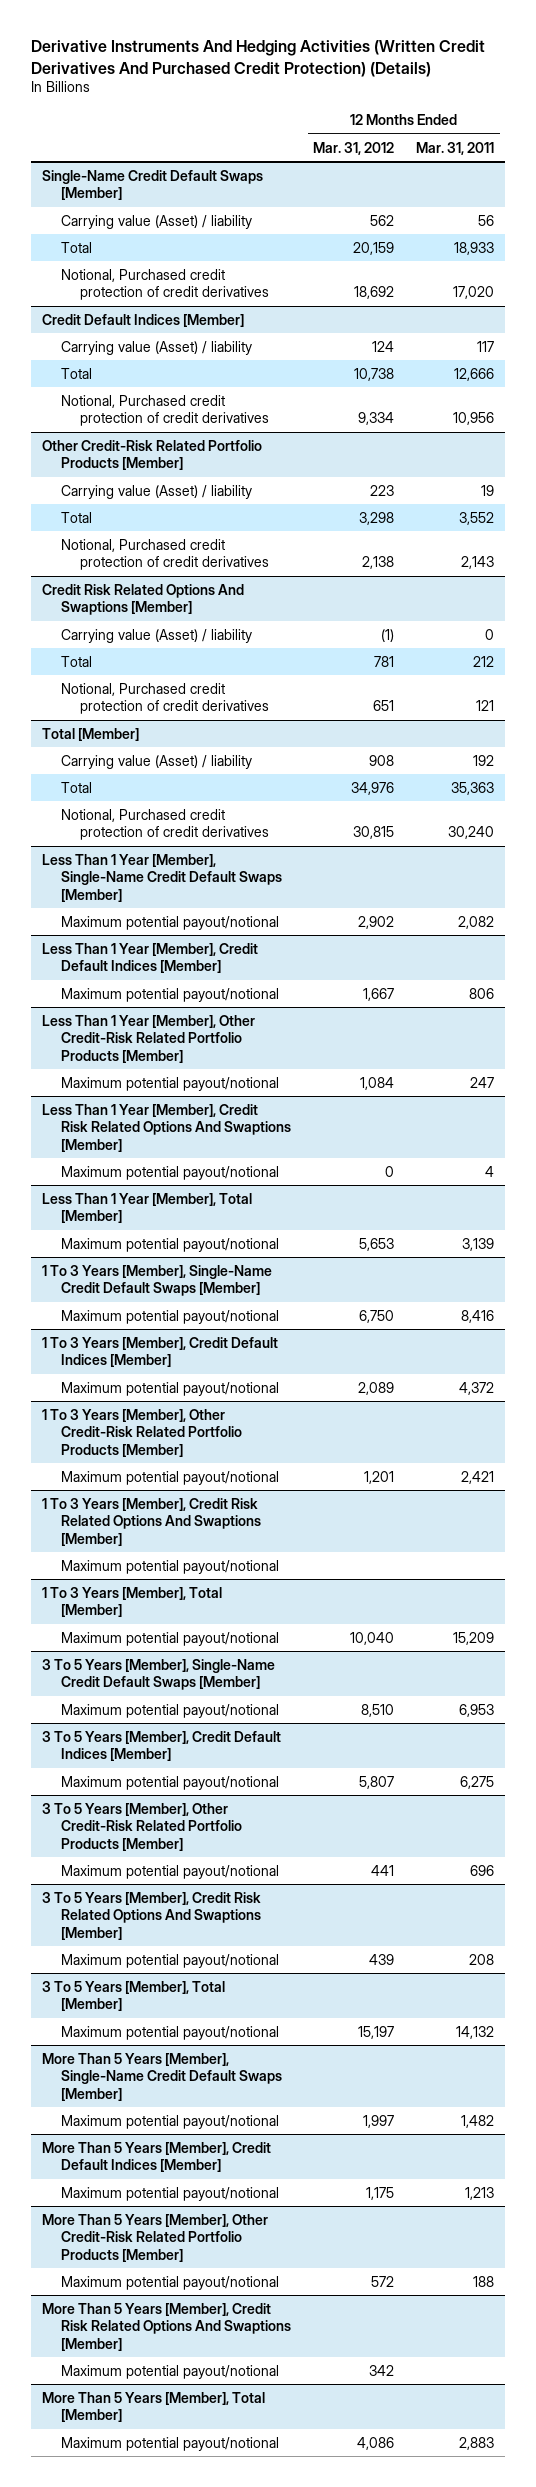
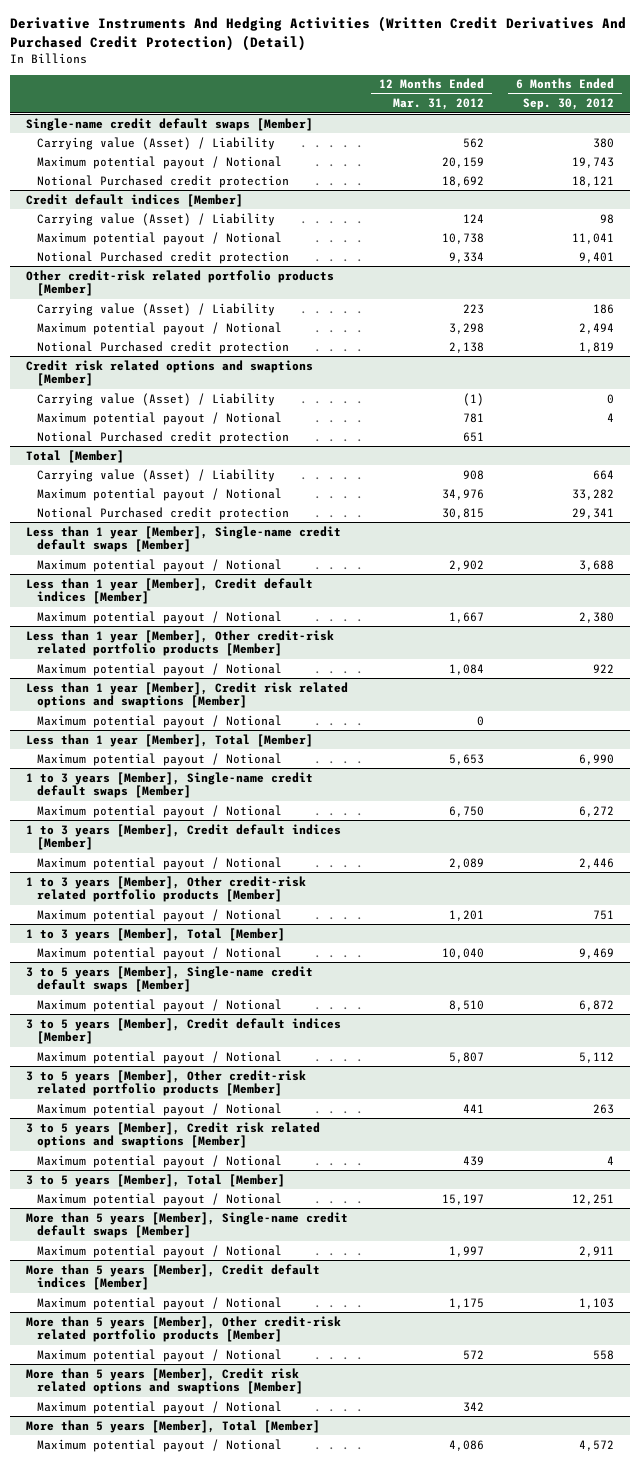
- Derivative Instruments And Hedging Activities (Written Credit Derivatives And Purchased Credit Protection) (Details)
+ Derivative Instruments And Hedging Activities (Written Credit Derivatives And Purchased Credit Protection) (Detail)
- | 12 Months Ended Mar. 31, 2012 | 12 Months Ended Mar. 31, 2011
+ | 12 Months Ended Mar. 31, 2012 | 6 Months Ended Sep. 30, 2012
- Single-Name Credit Default Swaps [Member]
- Carrying value (Asset) / liability | 562 | 56
- Total | 20,159 | 18,933
- Notional, Purchased credit protection of credit derivatives | 18,692 | 17,020
- Credit Default Indices [Member]
- Carrying value (Asset) / liability | 124 | 117
- Total | 10,738 | 12,666
- Notional, Purchased credit protection of credit derivatives | 9,334 | 10,956
- Other Credit-Risk Related Portfolio Products [Member]
- Carrying value (Asset) / liability | 223 | 19
- Total | 3,298 | 3,552
- Notional, Purchased credit protection of credit derivatives | 2,138 | 2,143
- Credit Risk Related Options And Swaptions [Member]
- Carrying value (Asset) / liability | (1) | 0
- Total | 781 | 212
- Notional, Purchased credit protection of credit derivatives | 651 | 121
+ Single-name credit default swaps [Member]
+ Carrying value (Asset) / Liability | 562 | 380
+ Maximum potential payout / Notional | 20,159 | 19,743
+ Notional Purchased credit protection | 18,692 | 18,121
+ Credit default indices [Member]
+ Carrying value (Asset) / Liability | 124 | 98
+ Maximum potential payout / Notional | 10,738 | 11,041
+ Notional Purchased credit protection | 9,334 | 9,401
+ Other credit-risk related portfolio products [Member]
+ Carrying value (Asset) / Liability | 223 | 186
+ Maximum potential payout / Notional | 3,298 | 2,494
+ Notional Purchased credit protection | 2,138 | 1,819
+ Credit risk related options and swaptions [Member]
+ Carrying value (Asset) / Liability | (1) | 0
+ Maximum potential payout / Notional | 781 | 4
+ Notional Purchased credit protection | 651 |
@ Total [Member]
- Carrying value (Asset) / liability | 908 | 192
- Total | 34,976 | 35,363
- Notional, Purchased credit protection of credit derivatives | 30,815 | 30,240
- Less Than 1 Year [Member], Single-Name Credit Default Swaps [Member]
- Maximum potential payout/notional | 2,902 | 2,082
- Less Than 1 Year [Member], Credit Default Indices [Member]
- Maximum potential payout/notional | 1,667 | 806
- Less Than 1 Year [Member], Other Credit-Risk Related Portfolio Products [Member]
- Maximum potential payout/notional | 1,084 | 247
- Less Than 1 Year [Member], Credit Risk Related Options And Swaptions [Member]
- Maximum potential payout/notional | 0 | 4
- Less Than 1 Year [Member], Total [Member]
- Maximum potential payout/notional | 5,653 | 3,139
- 1 To 3 Years [Member], Single-Name Credit Default Swaps [Member]
- Maximum potential payout/notional | 6,750 | 8,416
- 1 To 3 Years [Member], Credit Default Indices [Member]
- Maximum potential payout/notional | 2,089 | 4,372
- 1 To 3 Years [Member], Other Credit-Risk Related Portfolio Products [Member]
- Maximum potential payout/notional | 1,201 | 2,421
- 1 To 3 Years [Member], Credit Risk Related Options And Swaptions [Member]
- Maximum potential payout/notional
- 1 To 3 Years [Member], Total [Member]
- Maximum potential payout/notional | 10,040 | 15,209
- 3 To 5 Years [Member], Single-Name Credit Default Swaps [Member]
- Maximum potential payout/notional | 8,510 | 6,953
- 3 To 5 Years [Member], Credit Default Indices [Member]
- Maximum potential payout/notional | 5,807 | 6,275
- 3 To 5 Years [Member], Other Credit-Risk Related Portfolio Products [Member]
- Maximum potential payout/notional | 441 | 696
- 3 To 5 Years [Member], Credit Risk Related Options And Swaptions [Member]
- Maximum potential payout/notional | 439 | 208
- 3 To 5 Years [Member], Total [Member]
- Maximum potential payout/notional | 15,197 | 14,132
- More Than 5 Years [Member], Single-Name Credit Default Swaps [Member]
- Maximum potential payout/notional | 1,997 | 1,482
- More Than 5 Years [Member], Credit Default Indices [Member]
- Maximum potential payout/notional | 1,175 | 1,213
- More Than 5 Years [Member], Other Credit-Risk Related Portfolio Products [Member]
- Maximum potential payout/notional | 572 | 188
- More Than 5 Years [Member], Credit Risk Related Options And Swaptions [Member]
- Maximum potential payout/notional | 342 |
- More Than 5 Years [Member], Total [Member]
- Maximum potential payout/notional | 4,086 | 2,883
@ Total [Member]
+ Carrying value (Asset) / Liability | 908 | 664
+ Maximum potential payout / Notional | 34,976 | 33,282
+ Notional Purchased credit protection | 30,815 | 29,341
+ Less than 1 year [Member], Single-name credit default swaps [Member]
+ Maximum potential payout / Notional | 2,902 | 3,688
+ Less than 1 year [Member], Credit default indices [Member]
+ Maximum potential payout / Notional | 1,667 | 2,380
+ Less than 1 year [Member], Other credit-risk related portfolio products [Member]
+ Maximum potential payout / Notional | 1,084 | 922
+ Less than 1 year [Member], Credit risk related options and swaptions [Member]
+ Maximum potential payout / Notional | 0 |
+ Less than 1 year [Member], Total [Member]
+ Maximum potential payout / Notional | 5,653 | 6,990
+ 1 to 3 years [Member], Single-name credit default swaps [Member]
+ Maximum potential payout / Notional | 6,750 | 6,272
+ 1 to 3 years [Member], Credit default indices [Member]
+ Maximum potential payout / Notional | 2,089 | 2,446
+ 1 to 3 years [Member], Other credit-risk related portfolio products [Member]
+ Maximum potential payout / Notional | 1,201 | 751
+ 1 to 3 years [Member], Total [Member]
+ Maximum potential payout / Notional | 10,040 | 9,469
+ 3 to 5 years [Member], Single-name credit default swaps [Member]
+ Maximum potential payout / Notional | 8,510 | 6,872
+ 3 to 5 years [Member], Credit default indices [Member]
+ Maximum potential payout / Notional | 5,807 | 5,112
+ 3 to 5 years [Member], Other credit-risk related portfolio products [Member]
+ Maximum potential payout / Notional | 441 | 263
+ 3 to 5 years [Member], Credit risk related options and swaptions [Member]
+ Maximum potential payout / Notional | 439 | 4
+ 3 to 5 years [Member], Total [Member]
+ Maximum potential payout / Notional | 15,197 | 12,251
+ More than 5 years [Member], Single-name credit default swaps [Member]
+ Maximum potential payout / Notional | 1,997 | 2,911
+ More than 5 years [Member], Credit default indices [Member]
+ Maximum potential payout / Notional | 1,175 | 1,103
+ More than 5 years [Member], Other credit-risk related portfolio products [Member]
+ Maximum potential payout / Notional | 572 | 558
+ More than 5 years [Member], Credit risk related options and swaptions [Member]
+ Maximum potential payout / Notional | 342 |
+ More than 5 years [Member], Total [Member]
+ Maximum potential payout / Notional | 4,086 | 4,572

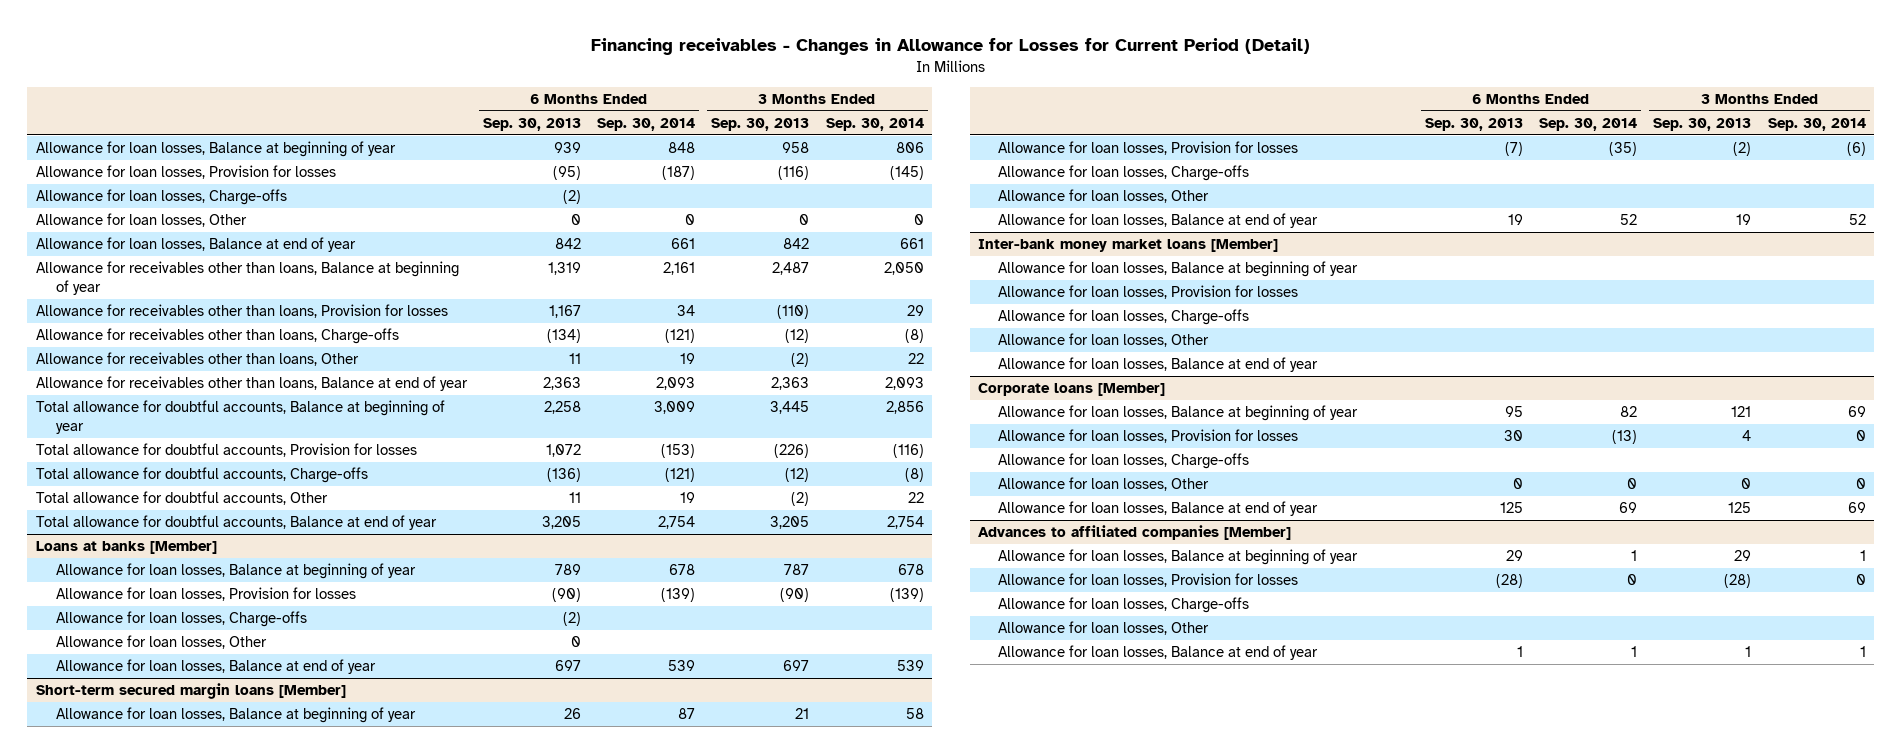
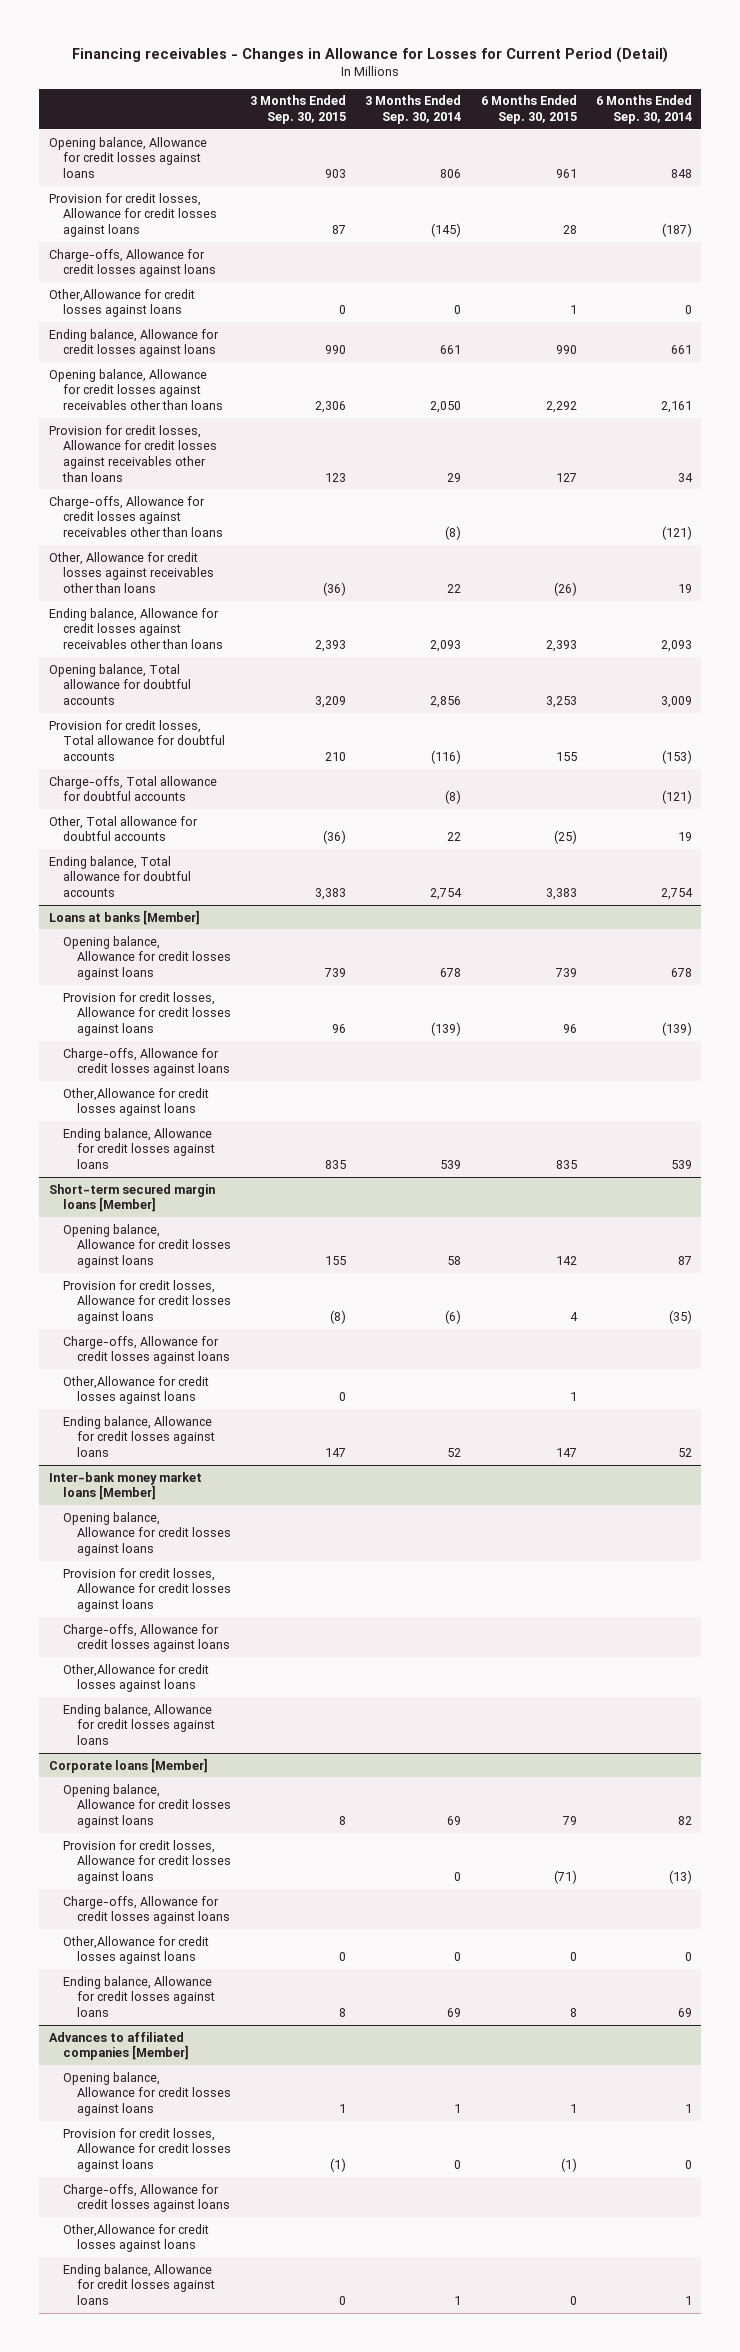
- | 6 Months Ended Sep. 30, 2013 | 6 Months Ended Sep. 30, 2014 | 3 Months Ended Sep. 30, 2013 | 3 Months Ended Sep. 30, 2014
+ | 3 Months Ended Sep. 30, 2015 | 3 Months Ended Sep. 30, 2014 | 6 Months Ended Sep. 30, 2015 | 6 Months Ended Sep. 30, 2014
- Allowance for loan losses, Balance at beginning of year | 939 | 848 | 958 | 806
- Allowance for loan losses, Provision for losses | (95) | (187) | (116) | (145)
- Allowance for loan losses, Charge-offs | (2) | | |
- Allowance for loan losses, Other | 0 | 0 | 0 | 0
- Allowance for loan losses, Balance at end of year | 842 | 661 | 842 | 661
- Allowance for receivables other than loans, Balance at beginning of year | 1,319 | 2,161 | 2,487 | 2,050
- Allowance for receivables other than loans, Provision for losses | 1,167 | 34 | (110) | 29
- Allowance for receivables other than loans, Charge-offs | (134) | (121) | (12) | (8)
- Allowance for receivables other than loans, Other | 11 | 19 | (2) | 22
- Allowance for receivables other than loans, Balance at end of year | 2,363 | 2,093 | 2,363 | 2,093
- Total allowance for doubtful accounts, Balance at beginning of year | 2,258 | 3,009 | 3,445 | 2,856
- Total allowance for doubtful accounts, Provision for losses | 1,072 | (153) | (226) | (116)
- Total allowance for doubtful accounts, Charge-offs | (136) | (121) | (12) | (8)
- Total allowance for doubtful accounts, Other | 11 | 19 | (2) | 22
- Total allowance for doubtful accounts, Balance at end of year | 3,205 | 2,754 | 3,205 | 2,754
+ Opening balance, Allowance for credit losses against loans | 903 | 806 | 961 | 848
+ Provision for credit losses, Allowance for credit losses against loans | 87 | (145) | 28 | (187)
+ Charge-offs, Allowance for credit losses against loans
+ Other,Allowance for credit losses against loans | 0 | 0 | 1 | 0
+ Ending balance, Allowance for credit losses against loans | 990 | 661 | 990 | 661
+ Opening balance, Allowance for credit losses against receivables other than loans | 2,306 | 2,050 | 2,292 | 2,161
+ Provision for credit losses, Allowance for credit losses against receivables other than loans | 123 | 29 | 127 | 34
+ Charge-offs, Allowance for credit losses against receivables other than loans | | (8) | | (121)
+ Other, Allowance for credit losses against receivables other than loans | (36) | 22 | (26) | 19
+ Ending balance, Allowance for credit losses against receivables other than loans | 2,393 | 2,093 | 2,393 | 2,093
+ Opening balance, Total allowance for doubtful accounts | 3,209 | 2,856 | 3,253 | 3,009
+ Provision for credit losses, Total allowance for doubtful accounts | 210 | (116) | 155 | (153)
+ Charge-offs, Total allowance for doubtful accounts | | (8) | | (121)
+ Other, Total allowance for doubtful accounts | (36) | 22 | (25) | 19
+ Ending balance, Total allowance for doubtful accounts | 3,383 | 2,754 | 3,383 | 2,754
@ Loans at banks [Member]
- Allowance for loan losses, Balance at beginning of year | 789 | 678 | 787 | 678
- Allowance for loan losses, Provision for losses | (90) | (139) | (90) | (139)
- Allowance for loan losses, Charge-offs | (2) | | |
- Allowance for loan losses, Other | 0 | | |
- Allowance for loan losses, Balance at end of year | 697 | 539 | 697 | 539
+ Opening balance, Allowance for credit losses against loans | 739 | 678 | 739 | 678
+ Provision for credit losses, Allowance for credit losses against loans | 96 | (139) | 96 | (139)
+ Charge-offs, Allowance for credit losses against loans
+ Other,Allowance for credit losses against loans
+ Ending balance, Allowance for credit losses against loans | 835 | 539 | 835 | 539
@ Short-term secured margin loans [Member]
- Allowance for loan losses, Balance at beginning of year | 26 | 87 | 21 | 58
- Allowance for loan losses, Provision for losses | (7) | (35) | (2) | (6)
- Allowance for loan losses, Charge-offs
- Allowance for loan losses, Other
- Allowance for loan losses, Balance at end of year | 19 | 52 | 19 | 52
+ Opening balance, Allowance for credit losses against loans | 155 | 58 | 142 | 87
+ Provision for credit losses, Allowance for credit losses against loans | (8) | (6) | 4 | (35)
+ Charge-offs, Allowance for credit losses against loans
+ Other,Allowance for credit losses against loans | 0 | | 1 |
+ Ending balance, Allowance for credit losses against loans | 147 | 52 | 147 | 52
@ Inter-bank money market loans [Member]
- Allowance for loan losses, Balance at beginning of year
- Allowance for loan losses, Provision for losses
- Allowance for loan losses, Charge-offs
- Allowance for loan losses, Other
- Allowance for loan losses, Balance at end of year
+ Opening balance, Allowance for credit losses against loans
+ Provision for credit losses, Allowance for credit losses against loans
+ Charge-offs, Allowance for credit losses against loans
+ Other,Allowance for credit losses against loans
+ Ending balance, Allowance for credit losses against loans
@ Corporate loans [Member]
- Allowance for loan losses, Balance at beginning of year | 95 | 82 | 121 | 69
- Allowance for loan losses, Provision for losses | 30 | (13) | 4 | 0
- Allowance for loan losses, Charge-offs
- Allowance for loan losses, Other | 0 | 0 | 0 | 0
- Allowance for loan losses, Balance at end of year | 125 | 69 | 125 | 69
+ Opening balance, Allowance for credit losses against loans | 8 | 69 | 79 | 82
+ Provision for credit losses, Allowance for credit losses against loans | | 0 | (71) | (13)
+ Charge-offs, Allowance for credit losses against loans
+ Other,Allowance for credit losses against loans | 0 | 0 | 0 | 0
+ Ending balance, Allowance for credit losses against loans | 8 | 69 | 8 | 69
@ Advances to affiliated companies [Member]
- Allowance for loan losses, Balance at beginning of year | 29 | 1 | 29 | 1
- Allowance for loan losses, Provision for losses | (28) | 0 | (28) | 0
- Allowance for loan losses, Charge-offs
- Allowance for loan losses, Other
- Allowance for loan losses, Balance at end of year | 1 | 1 | 1 | 1
+ Opening balance, Allowance for credit losses against loans | 1 | 1 | 1 | 1
+ Provision for credit losses, Allowance for credit losses against loans | (1) | 0 | (1) | 0
+ Charge-offs, Allowance for credit losses against loans
+ Other,Allowance for credit losses against loans
+ Ending balance, Allowance for credit losses against loans | 0 | 1 | 0 | 1

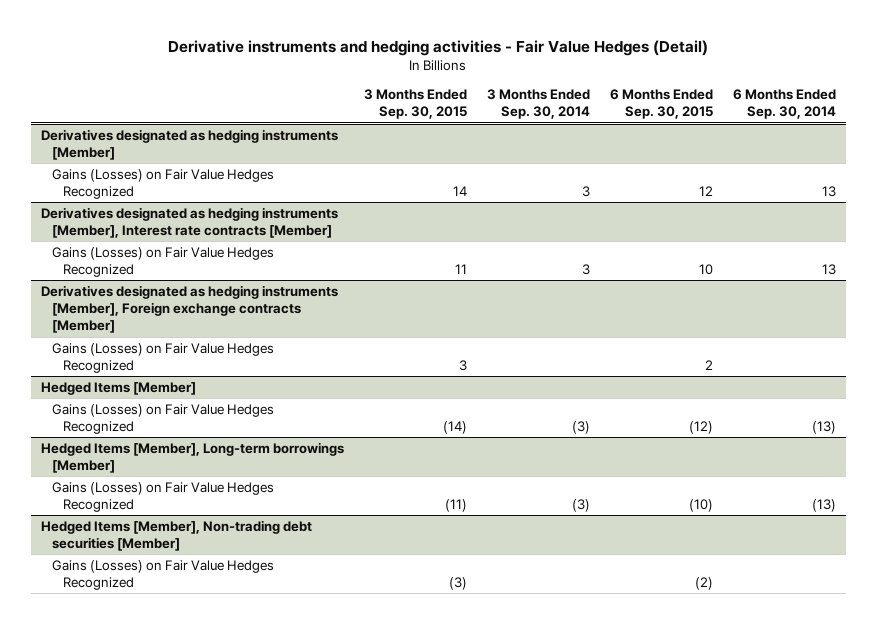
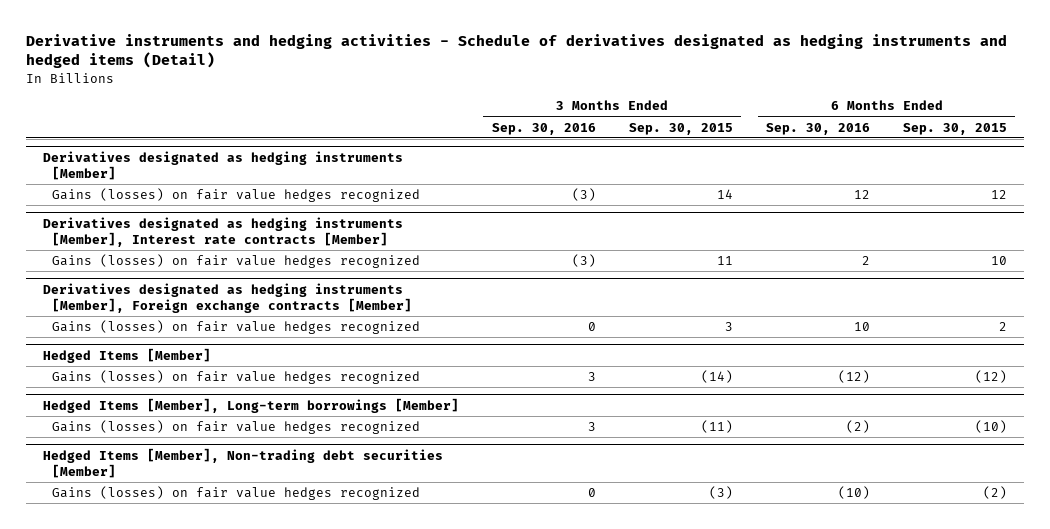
- Derivative instruments and hedging activities - Fair Value Hedges (Detail)
+ Derivative instruments and hedging activities - Schedule of derivatives designated as hedging instruments and hedged items (Detail)
- | 3 Months Ended Sep. 30, 2015 | 3 Months Ended Sep. 30, 2014 | 6 Months Ended Sep. 30, 2015 | 6 Months Ended Sep. 30, 2014
+ | 3 Months Ended Sep. 30, 2016 | 3 Months Ended Sep. 30, 2015 | 6 Months Ended Sep. 30, 2016 | 6 Months Ended Sep. 30, 2015
@ Derivatives designated as hedging instruments [Member]
- Gains (Losses) on Fair Value Hedges Recognized | 14 | 3 | 12 | 13
+ Gains (losses) on fair value hedges recognized | (3) | 14 | 12 | 12
@ Derivatives designated as hedging instruments [Member], Interest rate contracts [Member]
- Gains (Losses) on Fair Value Hedges Recognized | 11 | 3 | 10 | 13
+ Gains (losses) on fair value hedges recognized | (3) | 11 | 2 | 10
@ Derivatives designated as hedging instruments [Member], Foreign exchange contracts [Member]
- Gains (Losses) on Fair Value Hedges Recognized | 3 | | 2 |
+ Gains (losses) on fair value hedges recognized | 0 | 3 | 10 | 2
@ Hedged Items [Member]
- Gains (Losses) on Fair Value Hedges Recognized | (14) | (3) | (12) | (13)
+ Gains (losses) on fair value hedges recognized | 3 | (14) | (12) | (12)
@ Hedged Items [Member], Long-term borrowings [Member]
- Gains (Losses) on Fair Value Hedges Recognized | (11) | (3) | (10) | (13)
+ Gains (losses) on fair value hedges recognized | 3 | (11) | (2) | (10)
@ Hedged Items [Member], Non-trading debt securities [Member]
- Gains (Losses) on Fair Value Hedges Recognized | (3) | | (2) |
+ Gains (losses) on fair value hedges recognized | 0 | (3) | (10) | (2)

